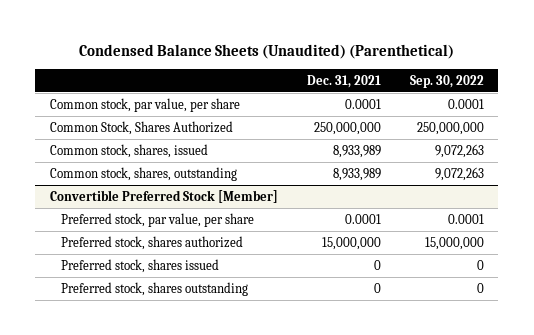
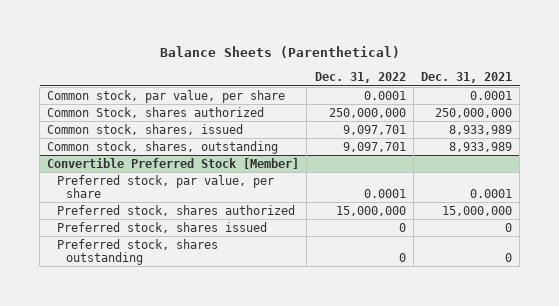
- Condensed Balance Sheets (Unaudited) (Parenthetical)
+ Balance Sheets (Parenthetical)
- | Dec. 31, 2021 | Sep. 30, 2022
+ | Dec. 31, 2022 | Dec. 31, 2021
- Common Stock, Shares Authorized | 250,000,000 | 250,000,000
+ Common Stock, shares authorized | 250,000,000 | 250,000,000

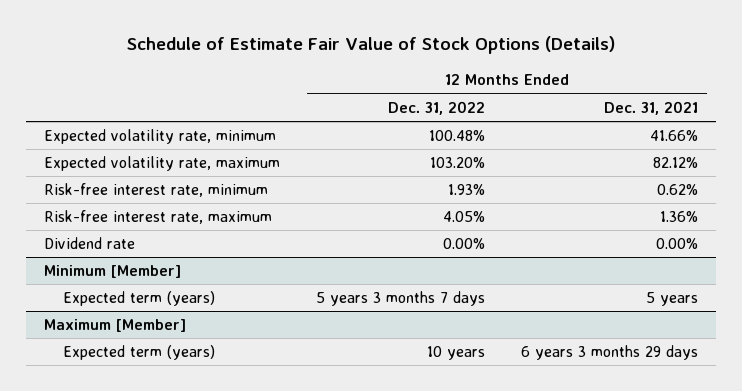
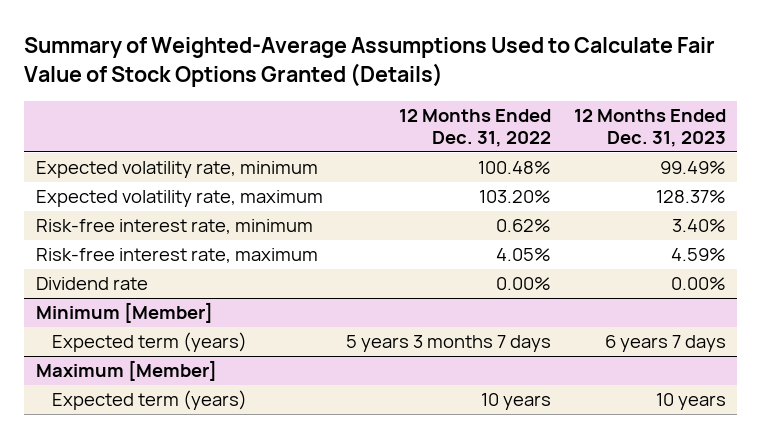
- Schedule of Estimate Fair Value of Stock Options (Details)
+ Summary of Weighted-Average Assumptions Used to Calculate Fair Value of Stock Options Granted (Details)
- | 12 Months Ended Dec. 31, 2022 | 12 Months Ended Dec. 31, 2021
+ | 12 Months Ended Dec. 31, 2022 | 12 Months Ended Dec. 31, 2023
- Risk-free interest rate, minimum | 1.93% | 0.62%
+ Risk-free interest rate, minimum | 0.62% | 3.40%

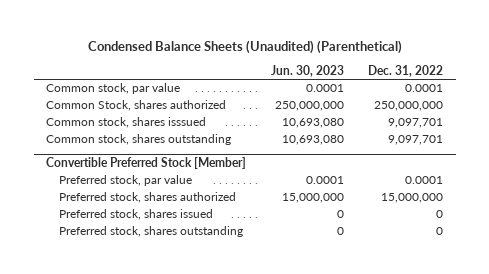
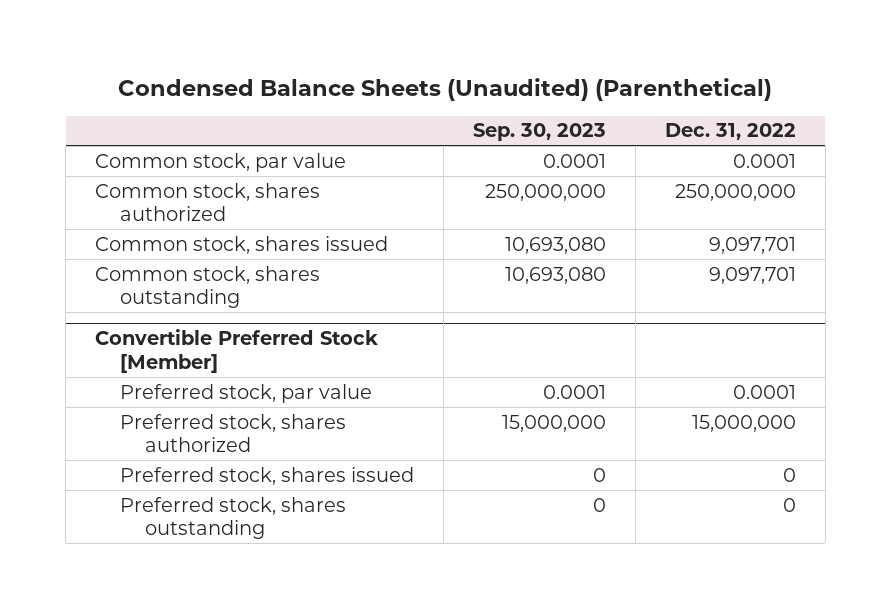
- | Jun. 30, 2023 | Dec. 31, 2022
+ | Sep. 30, 2023 | Dec. 31, 2022
- Common Stock, shares authorized | 250,000,000 | 250,000,000
- Common stock, shares isssued | 10,693,080 | 9,097,701
+ Common stock, shares authorized | 250,000,000 | 250,000,000
+ Common stock, shares issued | 10,693,080 | 9,097,701

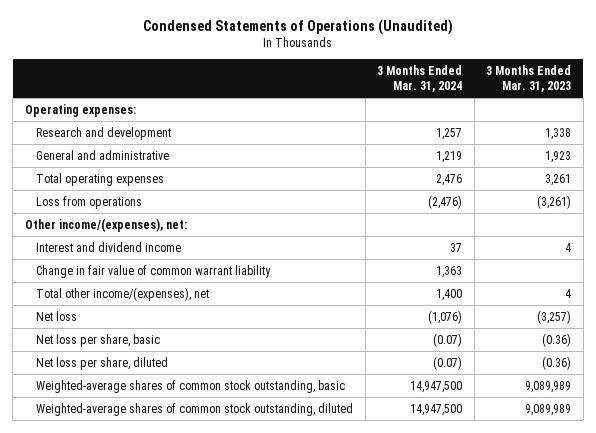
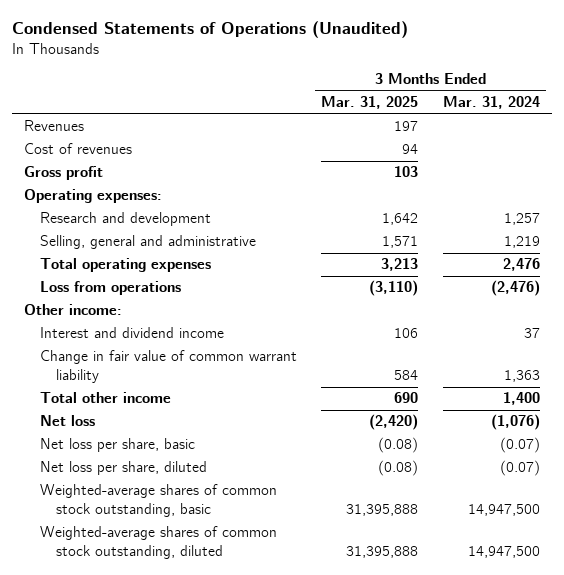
- | 3 Months Ended Mar. 31, 2024 | 3 Months Ended Mar. 31, 2023
+ | 3 Months Ended Mar. 31, 2025 | 3 Months Ended Mar. 31, 2024
+ Revenues | 197 |
+ Cost of revenues | 94 |
+ Gross profit | 103 |
- General and administrative | 1,219 | 1,923
+ Selling, general and administrative | 1,571 | 1,219
- Other income/(expenses), net:
+ Other income:
- Total other income/(expenses), net | 1,400 | 4
+ Total other income | 690 | 1,400

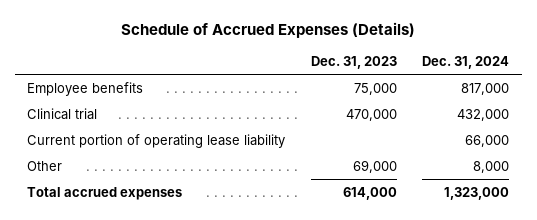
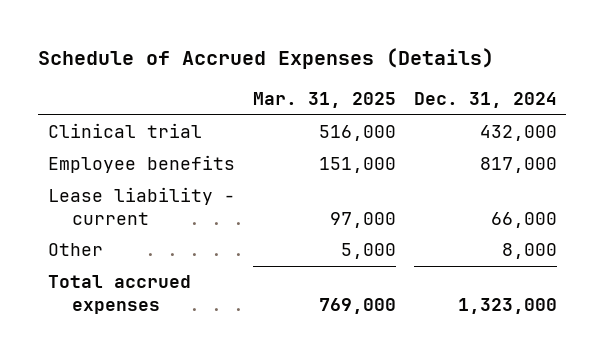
- | Dec. 31, 2023 | Dec. 31, 2024
+ | Mar. 31, 2025 | Dec. 31, 2024
- Current portion of operating lease liability | | 66,000
moved down: Employee benefits | 151,000 | 817,000
+ Lease liability - current | 97,000 | 66,000

